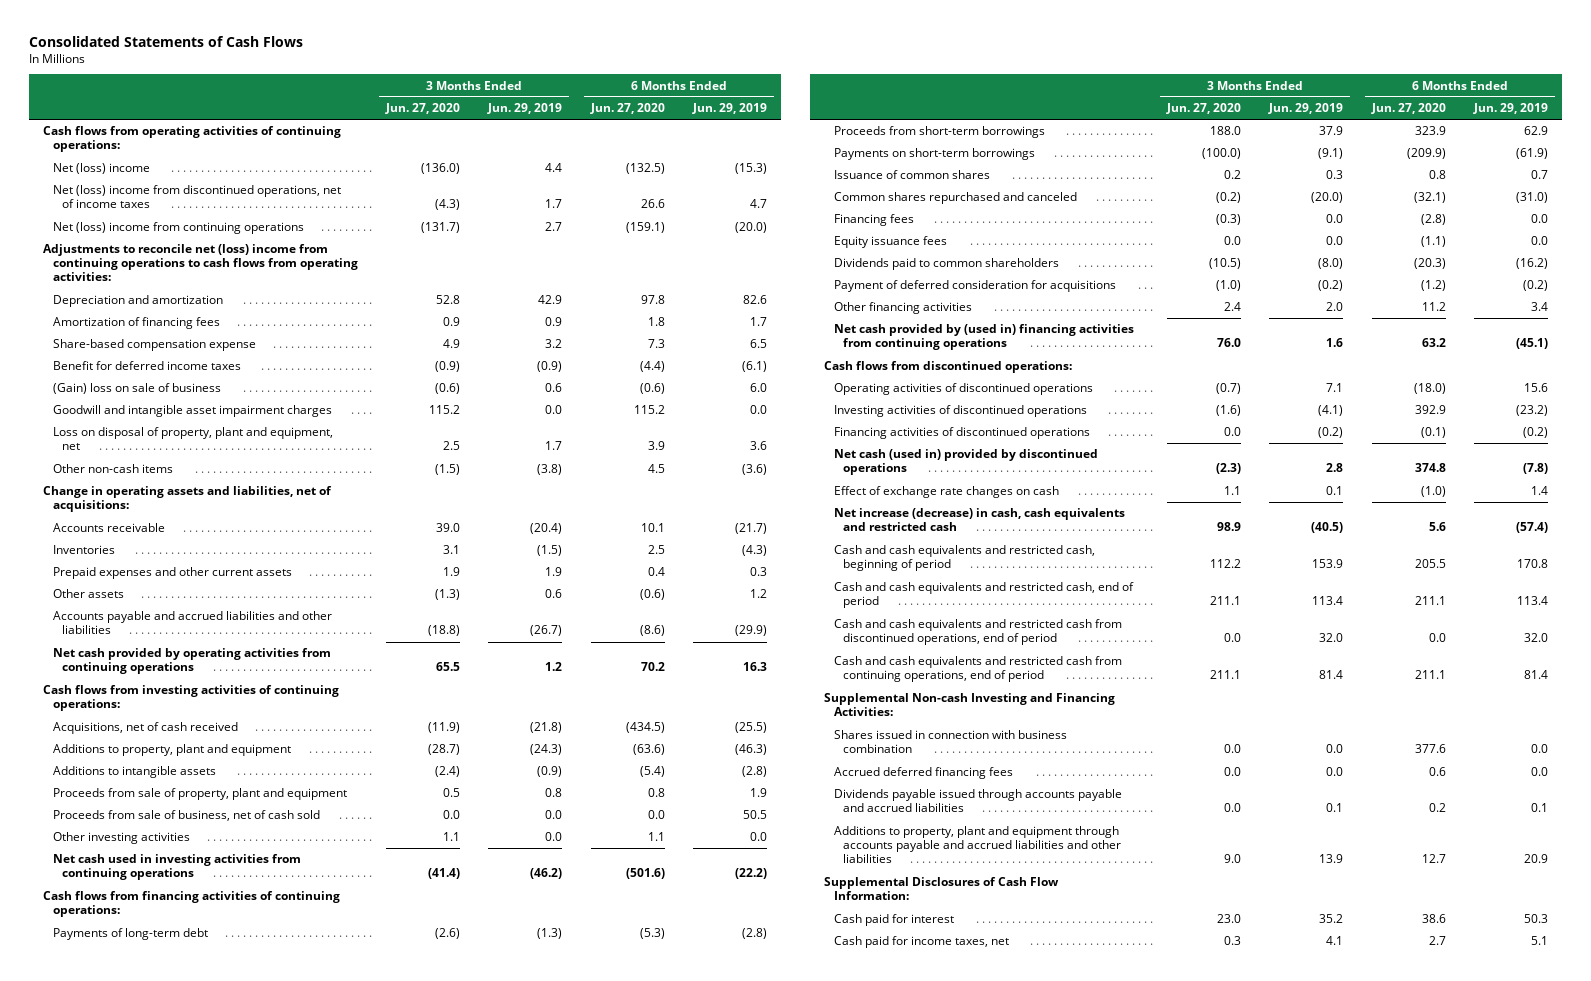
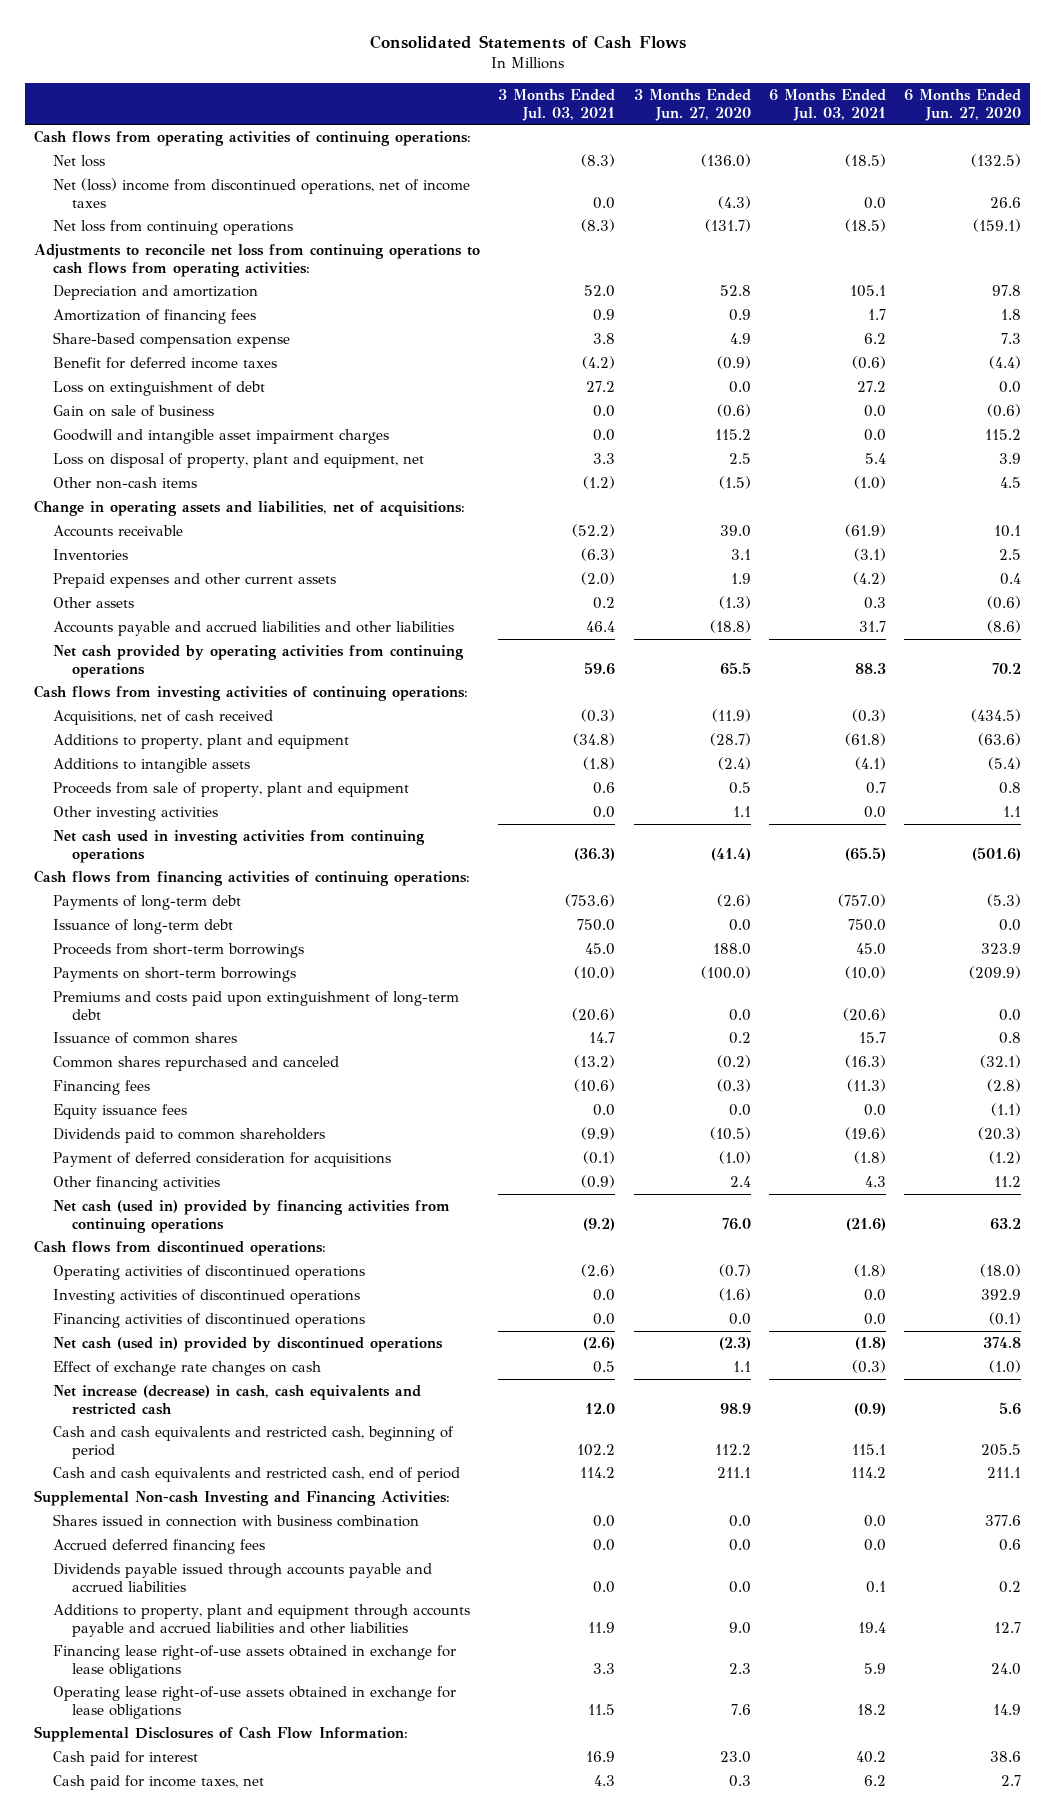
- | 3 Months Ended Jun. 27, 2020 | 3 Months Ended Jun. 29, 2019 | 6 Months Ended Jun. 27, 2020 | 6 Months Ended Jun. 29, 2019
+ | 3 Months Ended Jul. 03, 2021 | 3 Months Ended Jun. 27, 2020 | 6 Months Ended Jul. 03, 2021 | 6 Months Ended Jun. 27, 2020
- Net (loss) income | (136.0) | 4.4 | (132.5) | (15.3)
+ Net loss | (8.3) | (136.0) | (18.5) | (132.5)
- Net (loss) income from continuing operations | (131.7) | 2.7 | (159.1) | (20.0)
- Adjustments to reconcile net (loss) income from continuing operations to cash flows from operating activities:
+ Net loss from continuing operations | (8.3) | (131.7) | (18.5) | (159.1)
+ Adjustments to reconcile net loss from continuing operations to cash flows from operating activities:
- (Gain) loss on sale of business | (0.6) | 0.6 | (0.6) | 6.0
+ Loss on extinguishment of debt | 27.2 | 0.0 | 27.2 | 0.0
+ Gain on sale of business | 0.0 | (0.6) | 0.0 | (0.6)
- Proceeds from sale of business, net of cash sold | 0.0 | 0.0 | 0.0 | 50.5
+ Issuance of long-term debt | 750.0 | 0.0 | 750.0 | 0.0
+ Premiums and costs paid upon extinguishment of long-term debt | (20.6) | 0.0 | (20.6) | 0.0
- Net cash provided by (used in) financing activities from continuing operations | 76.0 | 1.6 | 63.2 | (45.1)
+ Net cash (used in) provided by financing activities from continuing operations | (9.2) | 76.0 | (21.6) | 63.2
- Cash and cash equivalents and restricted cash from discontinued operations, end of period | 0.0 | 32.0 | 0.0 | 32.0
- Cash and cash equivalents and restricted cash from continuing operations, end of period | 211.1 | 81.4 | 211.1 | 81.4
+ Financing lease right-of-use assets obtained in exchange for lease obligations | 3.3 | 2.3 | 5.9 | 24.0
+ Operating lease right-of-use assets obtained in exchange for lease obligations | 11.5 | 7.6 | 18.2 | 14.9

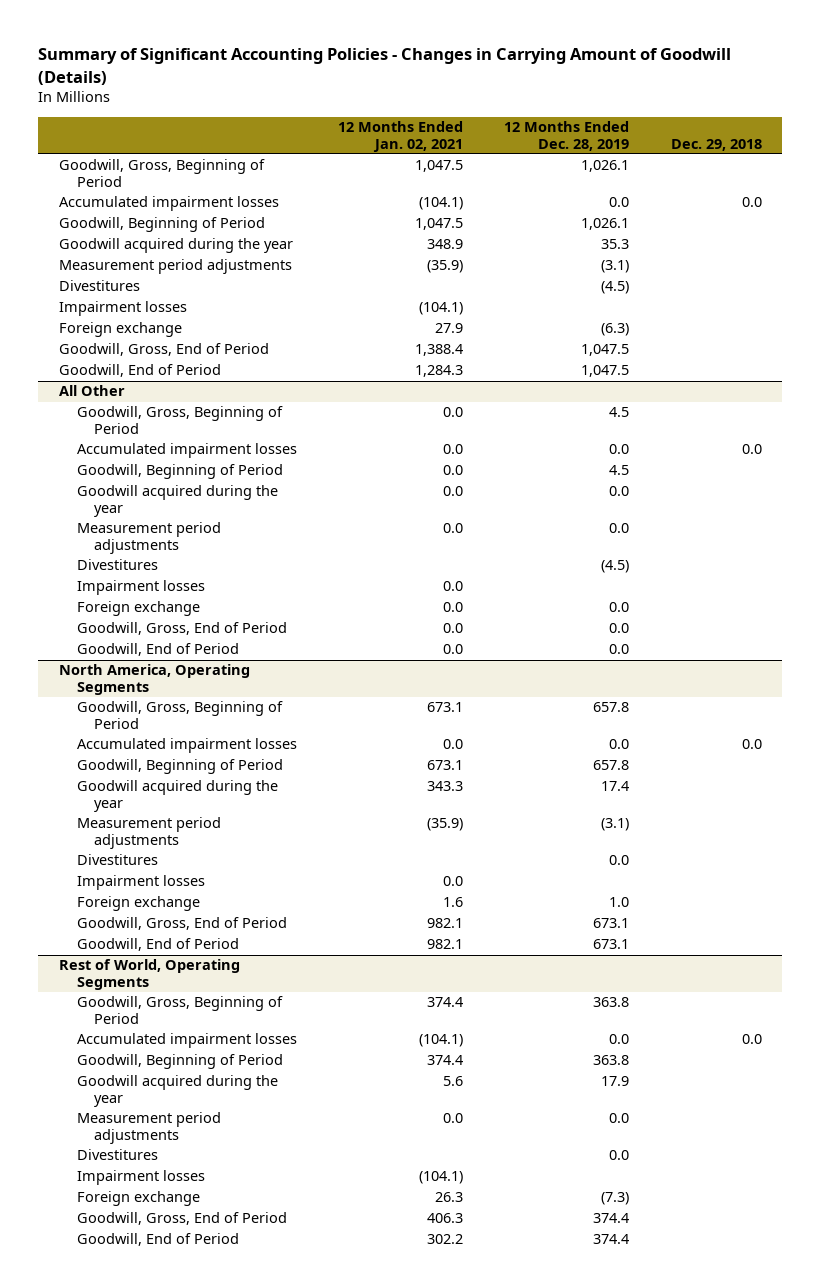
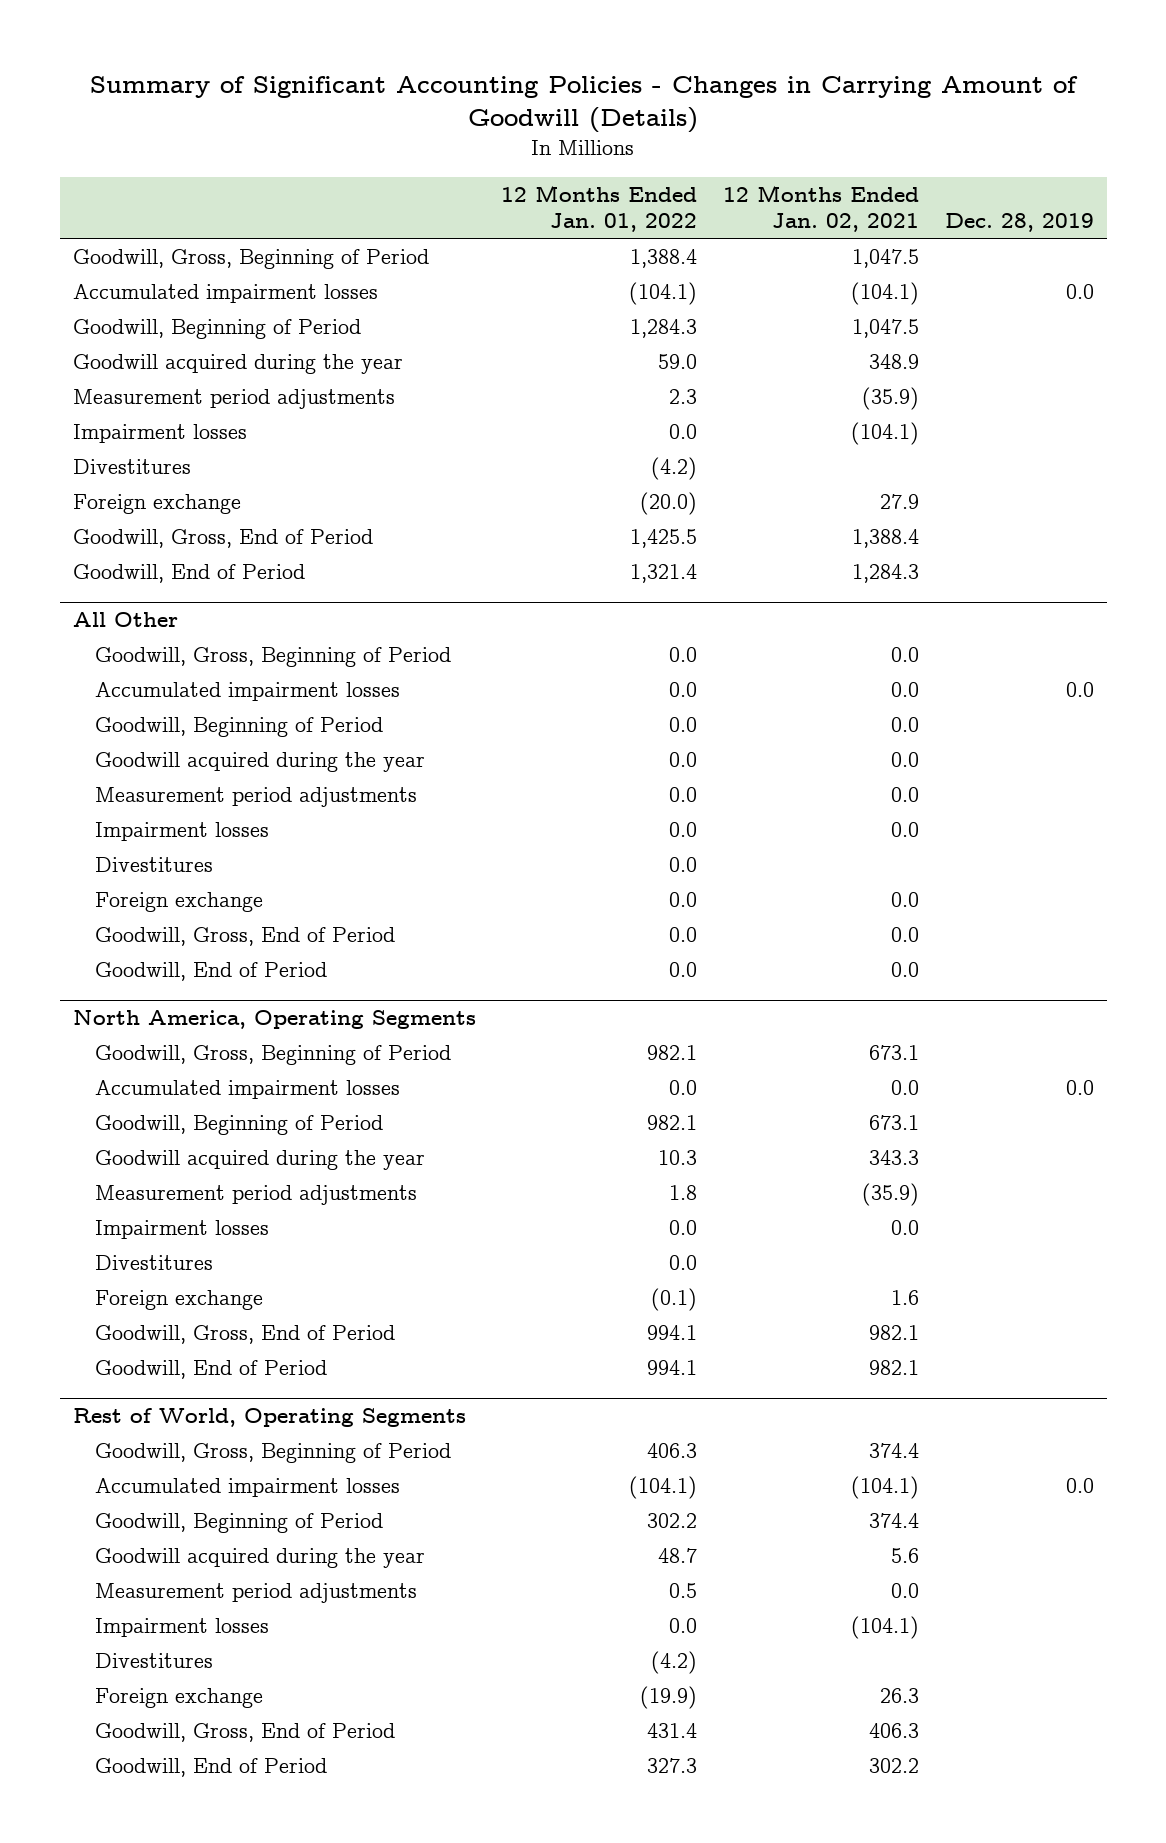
- | 12 Months Ended Jan. 02, 2021 | 12 Months Ended Dec. 28, 2019 | Dec. 29, 2018
+ | 12 Months Ended Jan. 01, 2022 | 12 Months Ended Jan. 02, 2021 | Dec. 28, 2019
moved down: Divestitures | (4.2) | |
@ All Other
moved down: Divestitures | 0.0 | |
@ North America, Operating Segments
moved down: Divestitures | 0.0 | |
@ Rest of World, Operating Segments
moved down: Divestitures | (4.2) | |

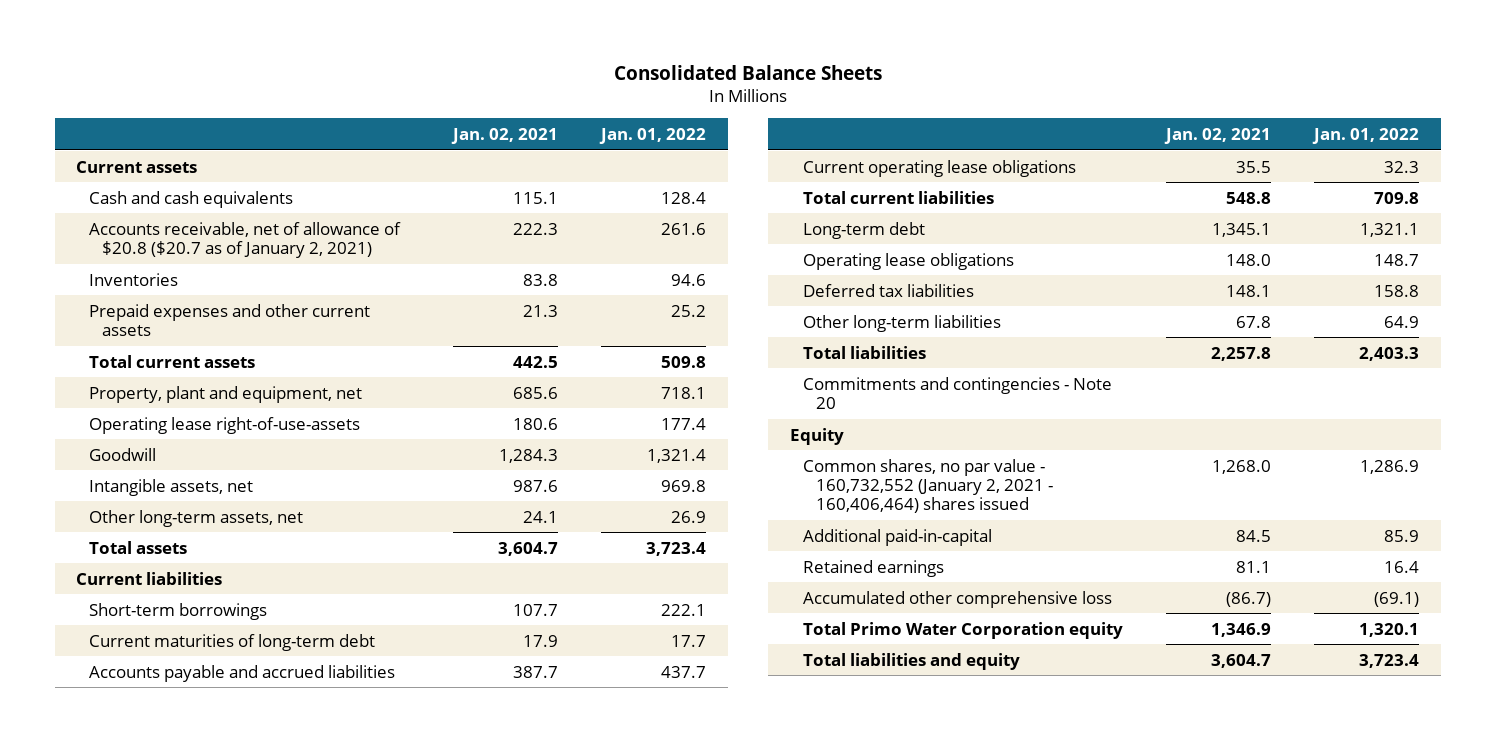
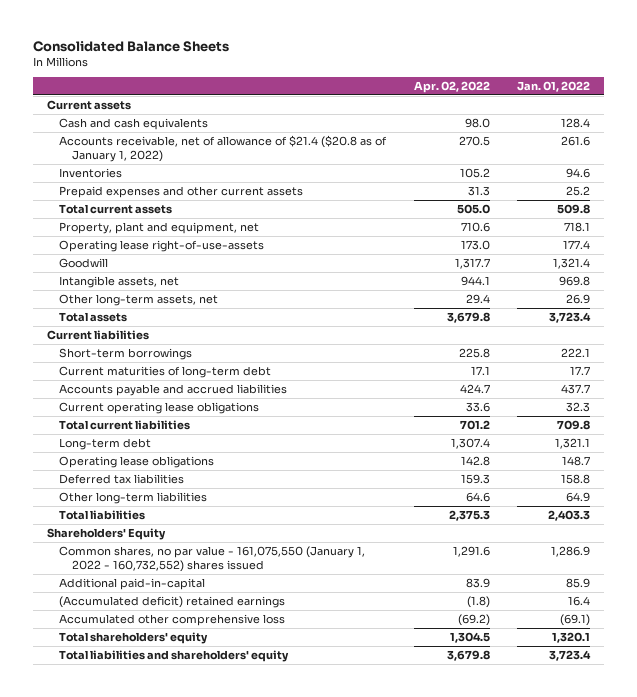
- | Jan. 02, 2021 | Jan. 01, 2022
+ | Apr. 02, 2022 | Jan. 01, 2022
- Accounts receivable, net of allowance of $20.8 ($20.7 as of January 2, 2021) | 222.3 | 261.6
+ Accounts receivable, net of allowance of $21.4 ($20.8 as of January 1, 2022) | 270.5 | 261.6
- Commitments and contingencies - Note 20
- Equity
- Common shares, no par value - 160,732,552 (January 2, 2021 - 160,406,464) shares issued | 1,268.0 | 1,286.9
+ Shareholders' Equity
+ Common shares, no par value - 161,075,550 (January 1, 2022 - 160,732,552) shares issued | 1,291.6 | 1,286.9
- Retained earnings | 81.1 | 16.4
+ (Accumulated deficit) retained earnings | (1.8) | 16.4
- Total Primo Water Corporation equity | 1,346.9 | 1,320.1
- Total liabilities and equity | 3,604.7 | 3,723.4
+ Total shareholders' equity | 1,304.5 | 1,320.1
+ Total liabilities and shareholders' equity | 3,679.8 | 3,723.4

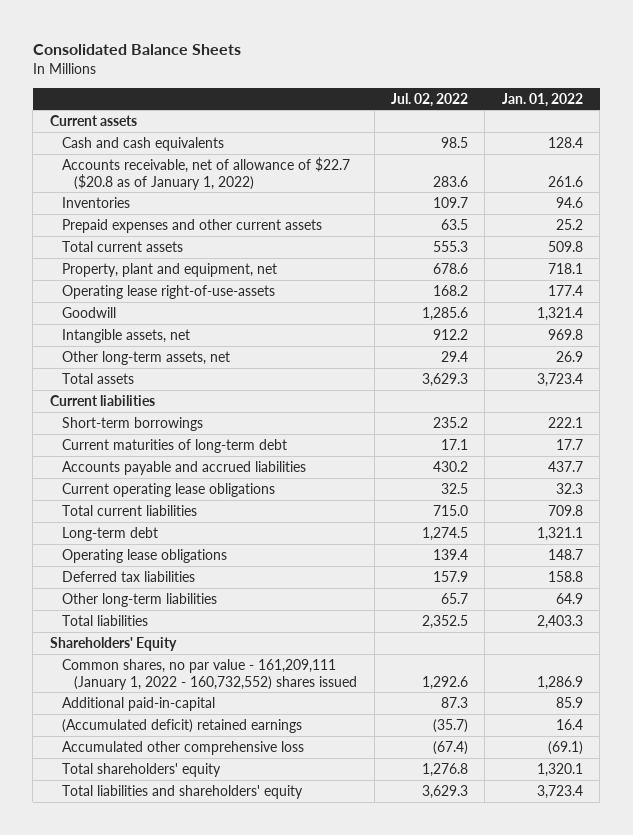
- | Apr. 02, 2022 | Jan. 01, 2022
+ | Jul. 02, 2022 | Jan. 01, 2022
- Accounts receivable, net of allowance of $21.4 ($20.8 as of January 1, 2022) | 270.5 | 261.6
+ Accounts receivable, net of allowance of $22.7 ($20.8 as of January 1, 2022) | 283.6 | 261.6
- Common shares, no par value - 161,075,550 (January 1, 2022 - 160,732,552) shares issued | 1,291.6 | 1,286.9
+ Common shares, no par value - 161,209,111 (January 1, 2022 - 160,732,552) shares issued | 1,292.6 | 1,286.9

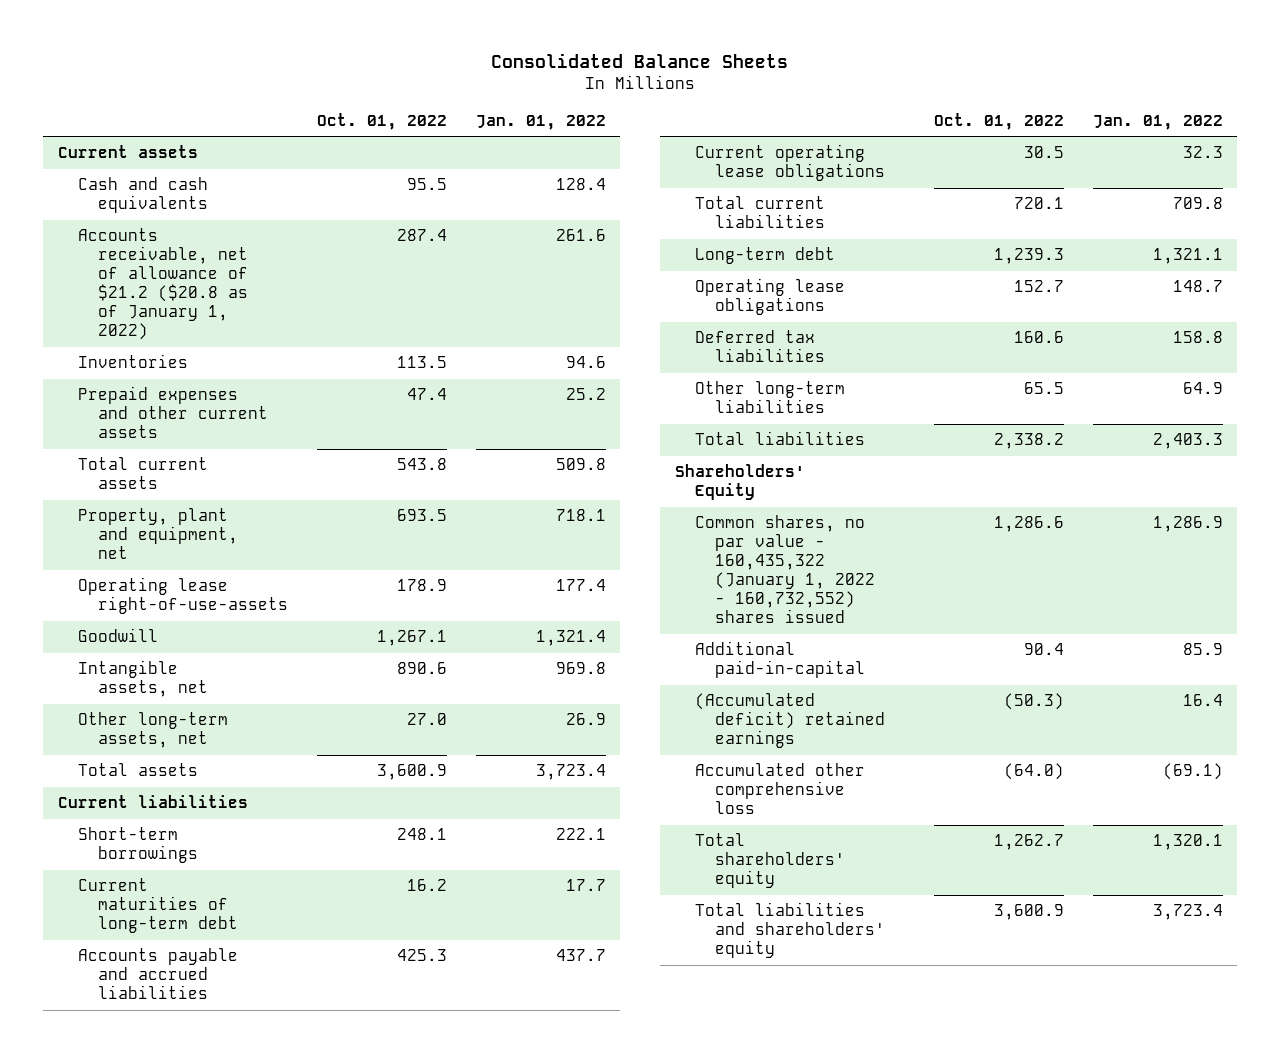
- | Jul. 02, 2022 | Jan. 01, 2022
+ | Oct. 01, 2022 | Jan. 01, 2022
- Accounts receivable, net of allowance of $22.7 ($20.8 as of January 1, 2022) | 283.6 | 261.6
+ Accounts receivable, net of allowance of $21.2 ($20.8 as of January 1, 2022) | 287.4 | 261.6
- Common shares, no par value - 161,209,111 (January 1, 2022 - 160,732,552) shares issued | 1,292.6 | 1,286.9
+ Common shares, no par value - 160,435,322 (January 1, 2022 - 160,732,552) shares issued | 1,286.6 | 1,286.9

